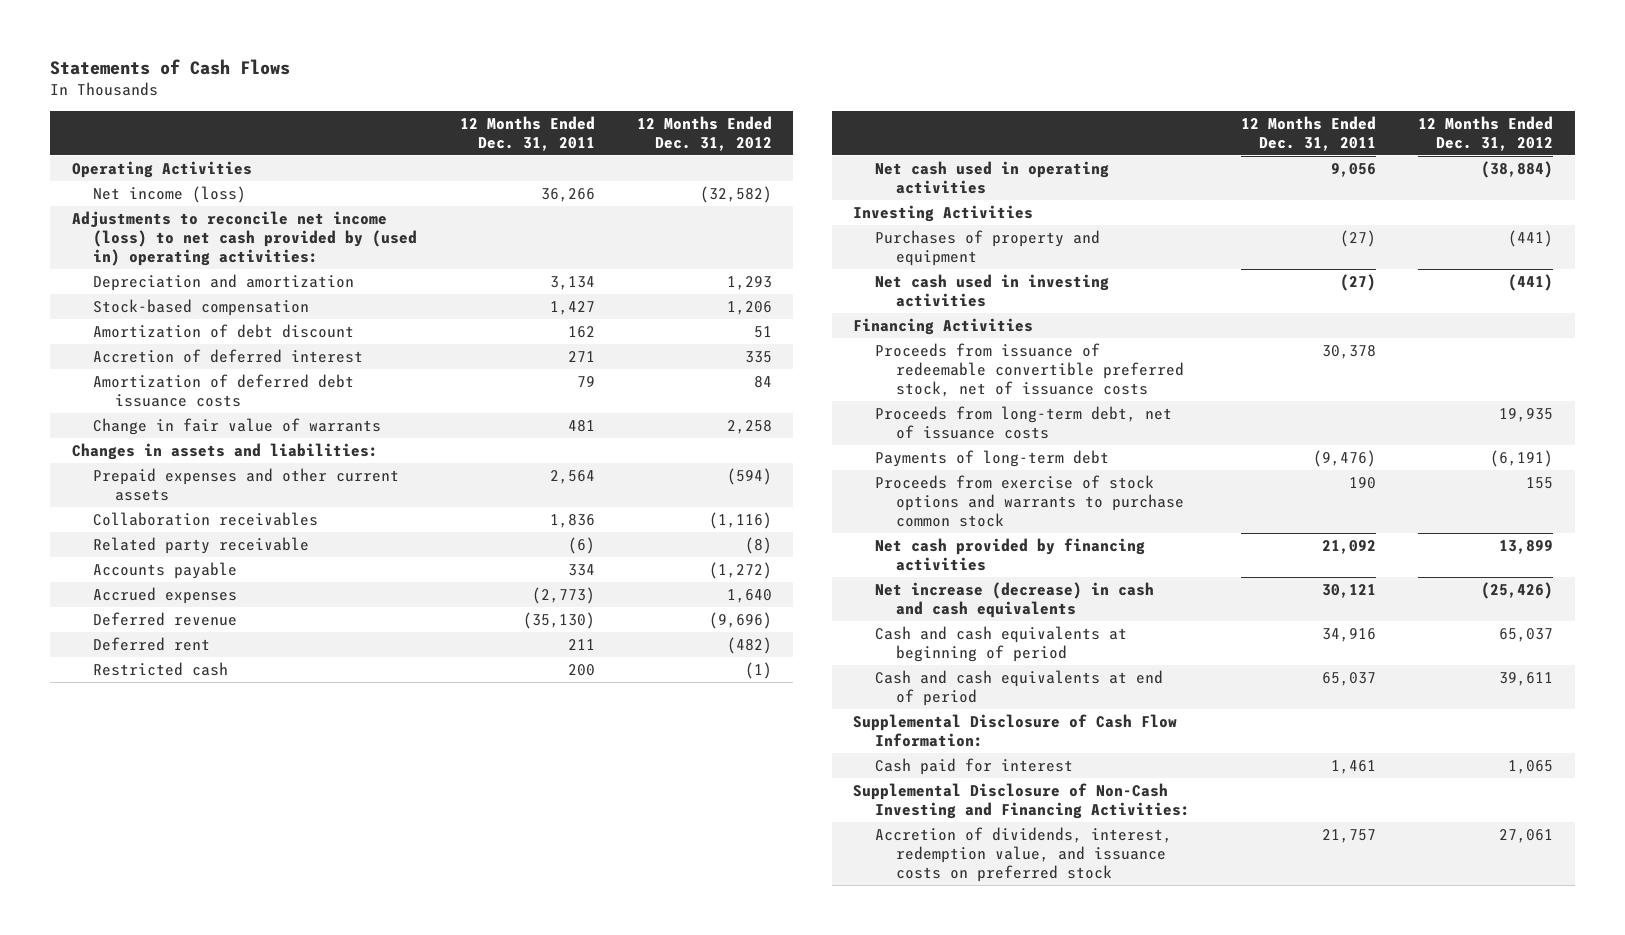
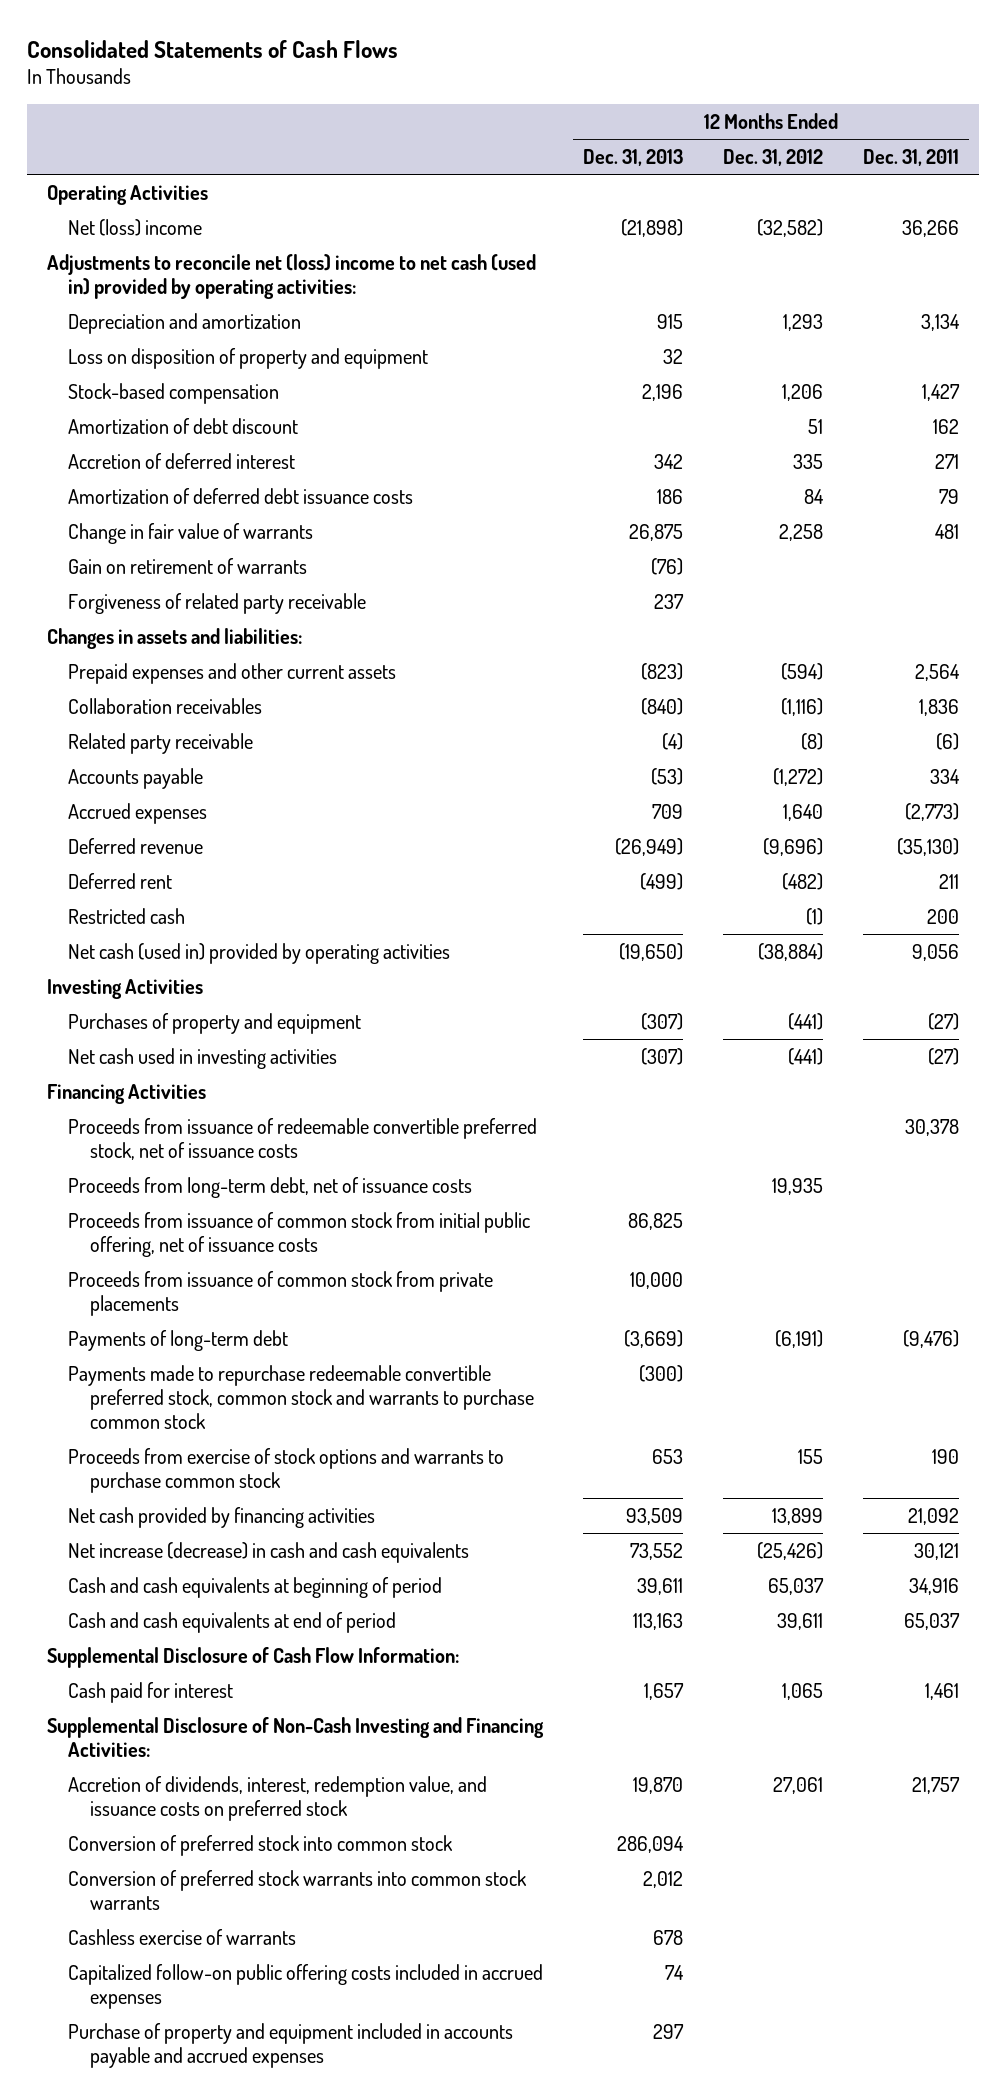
- Statements of Cash Flows
+ Consolidated Statements of Cash Flows
- | 12 Months Ended Dec. 31, 2011 | 12 Months Ended Dec. 31, 2012
+ | 12 Months Ended Dec. 31, 2013 | 12 Months Ended Dec. 31, 2012 | 12 Months Ended Dec. 31, 2011
- Net income (loss) | 36,266 | (32,582)
- Adjustments to reconcile net income (loss) to net cash provided by (used in) operating activities:
+ Net (loss) income | (21,898) | (32,582) | 36,266
+ Adjustments to reconcile net (loss) income to net cash (used in) provided by operating activities:
+ Loss on disposition of property and equipment | 32 | |
+ Gain on retirement of warrants | (76) | |
+ Forgiveness of related party receivable | 237 | |
- Net cash used in operating activities | 9,056 | (38,884)
+ Net cash (used in) provided by operating activities | (19,650) | (38,884) | 9,056
+ Proceeds from issuance of common stock from initial public offering, net of issuance costs | 86,825 | |
+ Proceeds from issuance of common stock from private placements | 10,000 | |
+ Payments made to repurchase redeemable convertible preferred stock, common stock and warrants to purchase common stock | (300) | |
+ Conversion of preferred stock into common stock | 286,094 | |
+ Conversion of preferred stock warrants into common stock warrants | 2,012 | |
+ Cashless exercise of warrants | 678 | |
+ Capitalized follow-on public offering costs included in accrued expenses | 74 | |
+ Purchase of property and equipment included in accounts payable and accrued expenses | 297 | |

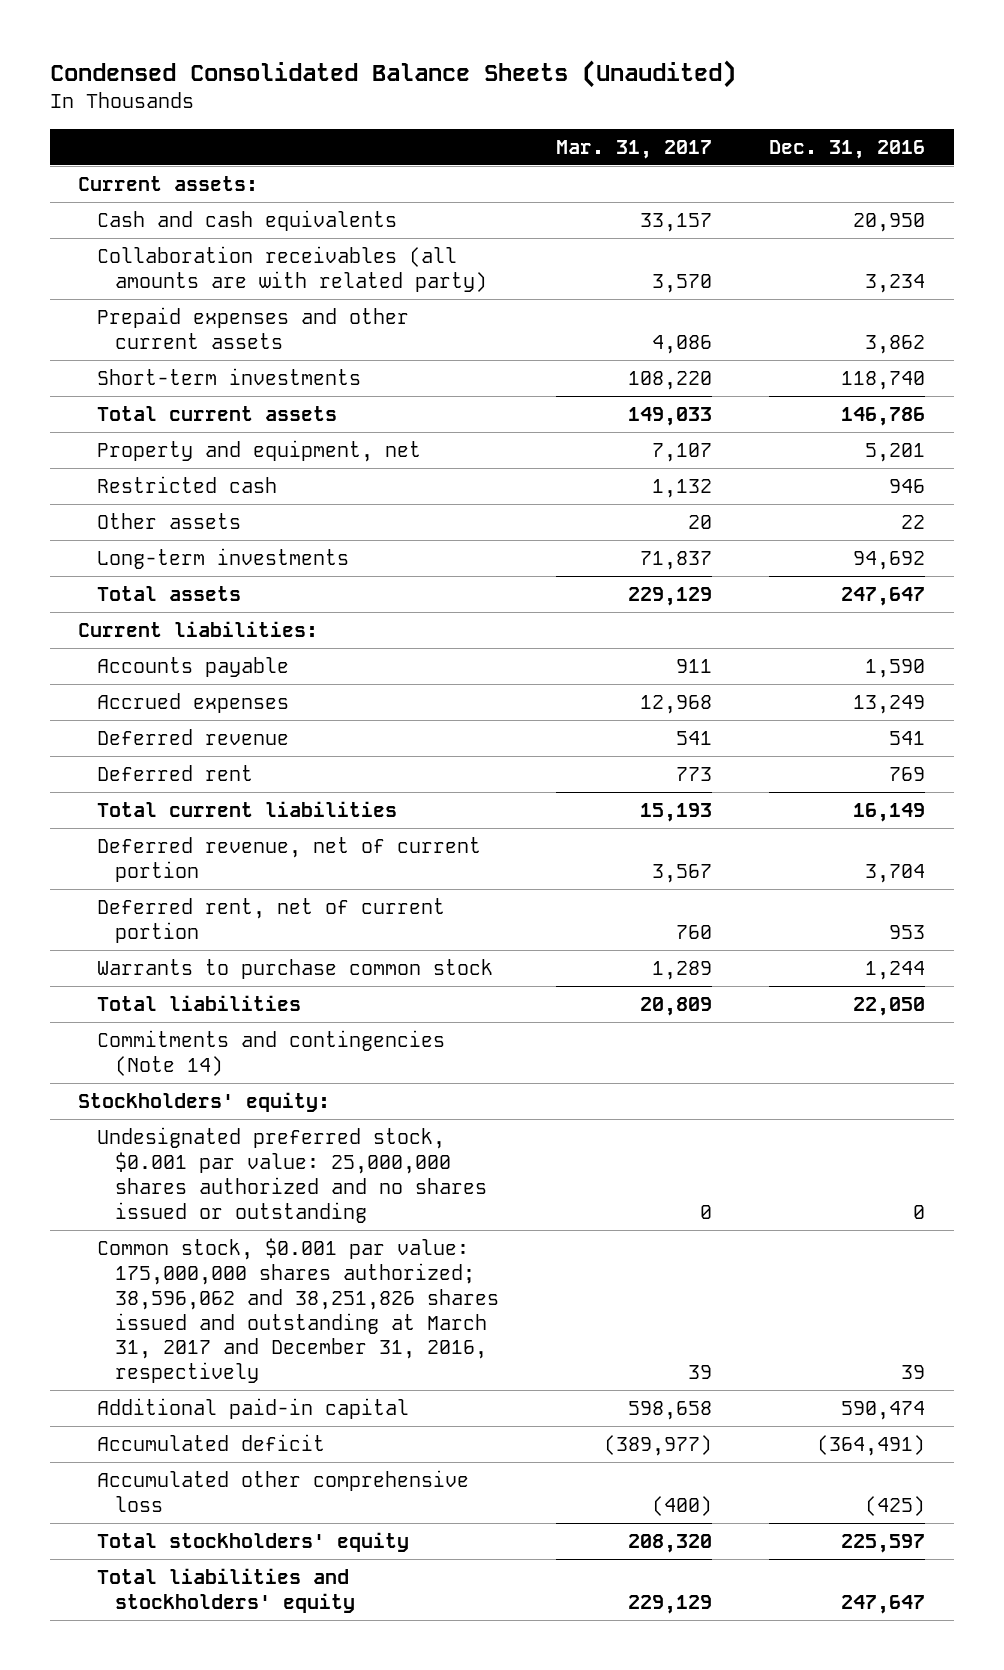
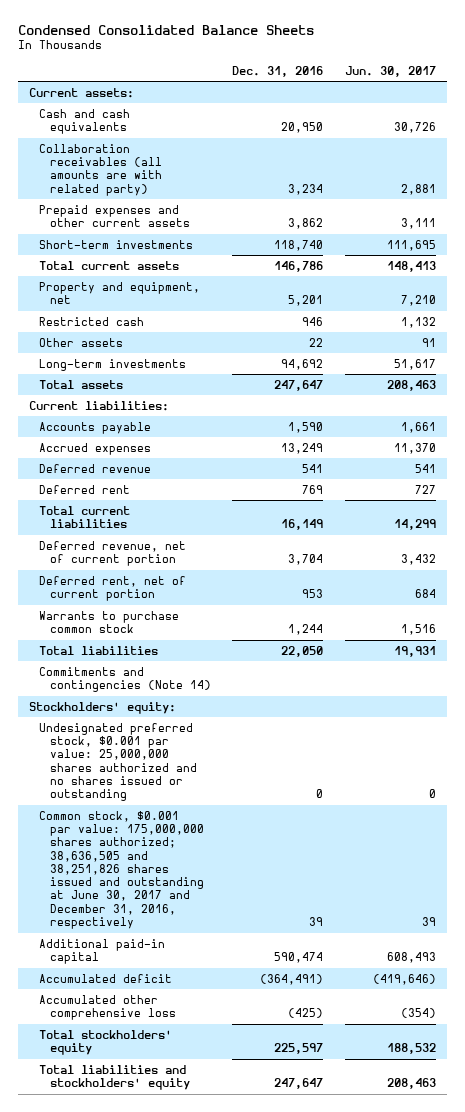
- Condensed Consolidated Balance Sheets (Unaudited)
+ Condensed Consolidated Balance Sheets
- | Mar. 31, 2017 | Dec. 31, 2016
+ | Dec. 31, 2016 | Jun. 30, 2017
- Common stock, $0.001 par value: 175,000,000 shares authorized; 38,596,062 and 38,251,826 shares issued and outstanding at March 31, 2017 and December 31, 2016, respectively | 39 | 39
+ Common stock, $0.001 par value: 175,000,000 shares authorized; 38,636,505 and 38,251,826 shares issued and outstanding at June 30, 2017 and December 31, 2016, respectively | 39 | 39

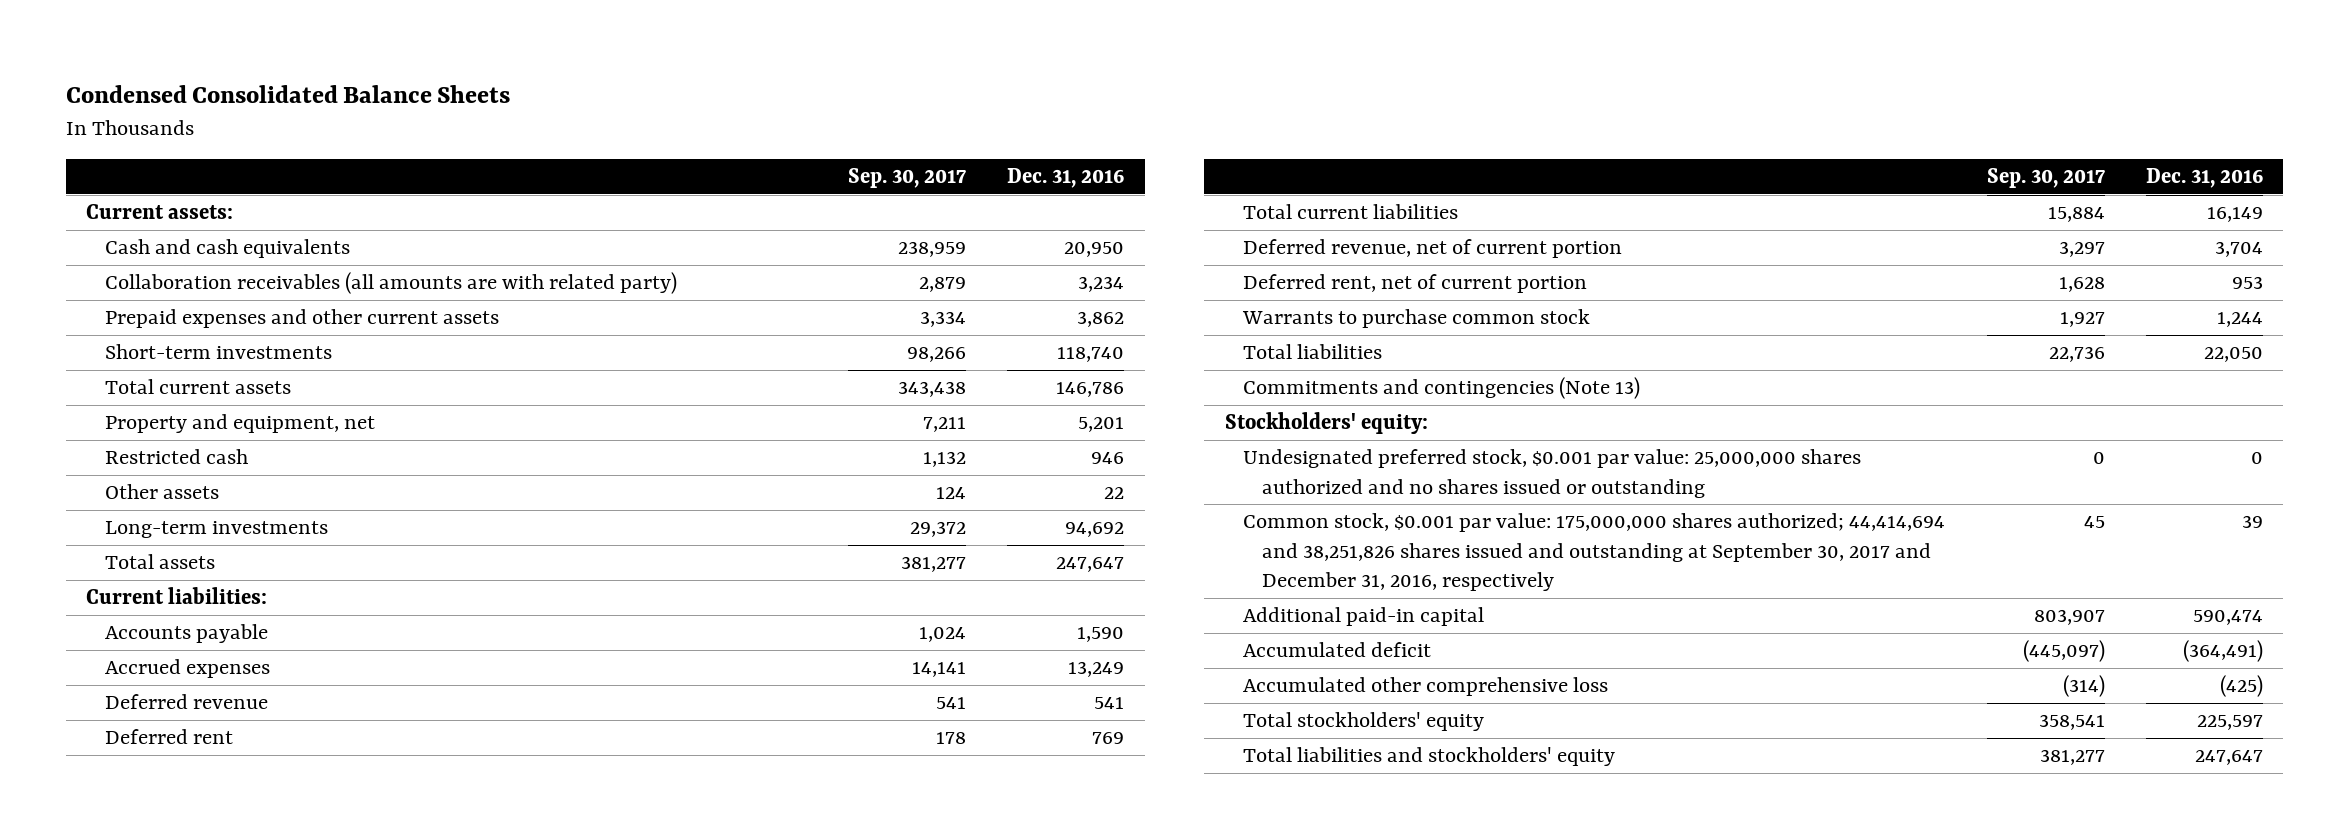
- | Dec. 31, 2016 | Jun. 30, 2017
+ | Sep. 30, 2017 | Dec. 31, 2016
- Commitments and contingencies (Note 14)
+ Commitments and contingencies (Note 13)
- Common stock, $0.001 par value: 175,000,000 shares authorized; 38,636,505 and 38,251,826 shares issued and outstanding at June 30, 2017 and December 31, 2016, respectively | 39 | 39
+ Common stock, $0.001 par value: 175,000,000 shares authorized; 44,414,694 and 38,251,826 shares issued and outstanding at September 30, 2017 and December 31, 2016, respectively | 45 | 39

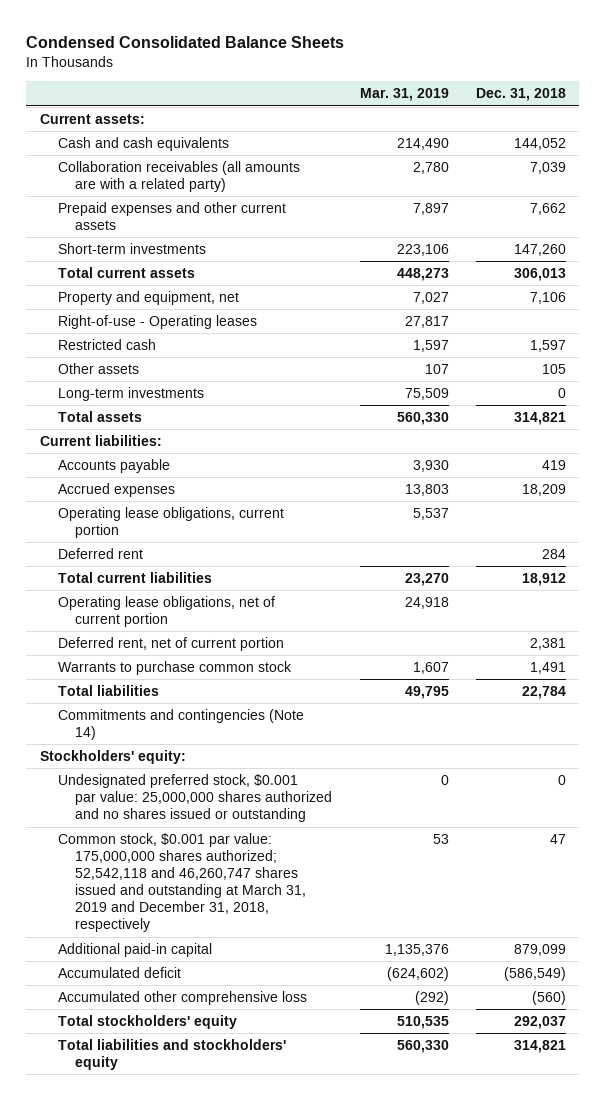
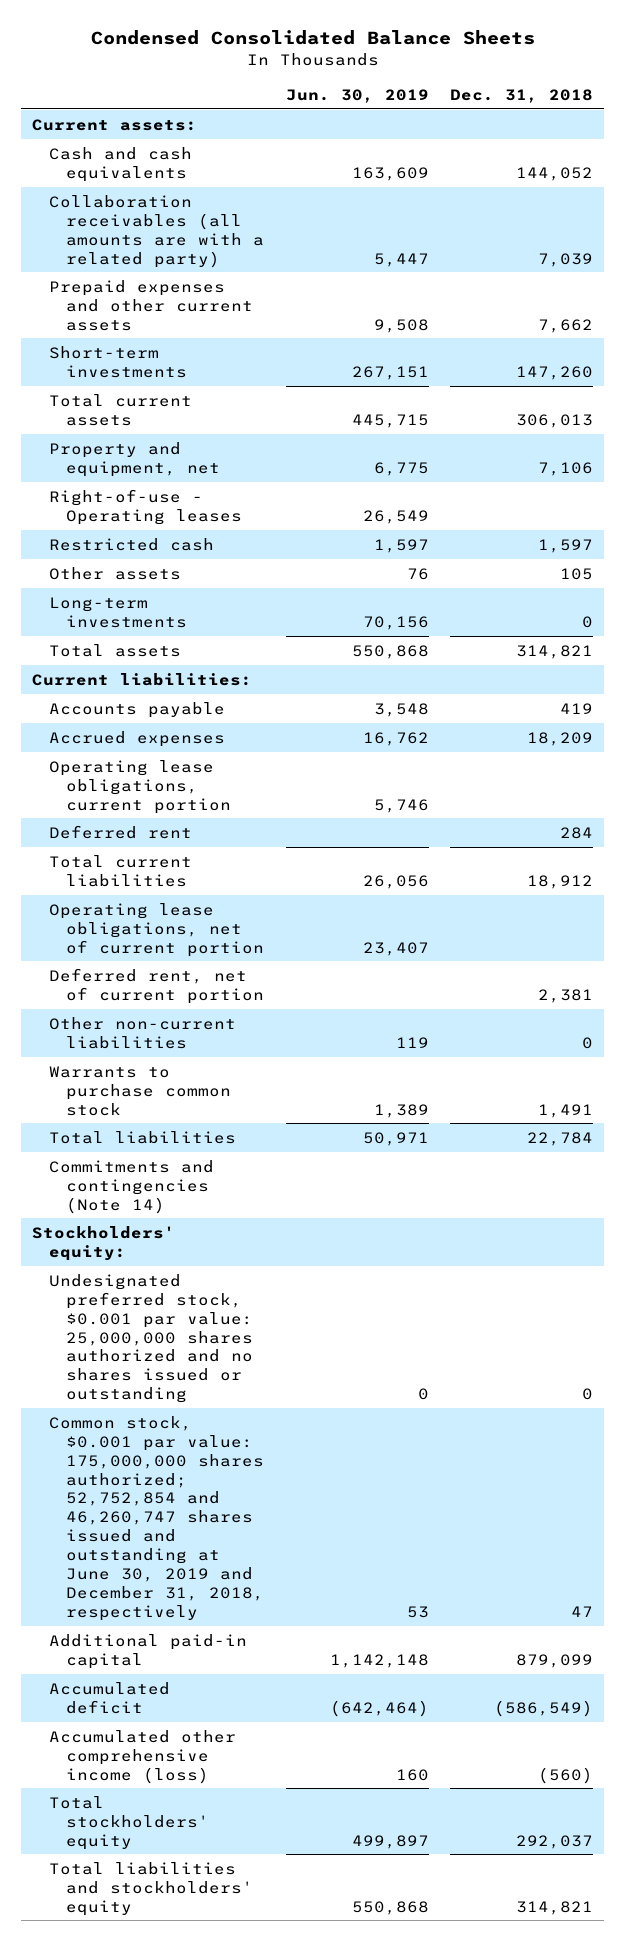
- | Mar. 31, 2019 | Dec. 31, 2018
+ | Jun. 30, 2019 | Dec. 31, 2018
+ Other non-current liabilities | 119 | 0
- Common stock, $0.001 par value: 175,000,000 shares authorized; 52,542,118 and 46,260,747 shares issued and outstanding at March 31, 2019 and December 31, 2018, respectively | 53 | 47
+ Common stock, $0.001 par value: 175,000,000 shares authorized; 52,752,854 and 46,260,747 shares issued and outstanding at June 30, 2019 and December 31, 2018, respectively | 53 | 47
- Accumulated other comprehensive loss | (292) | (560)
+ Accumulated other comprehensive income (loss) | 160 | (560)

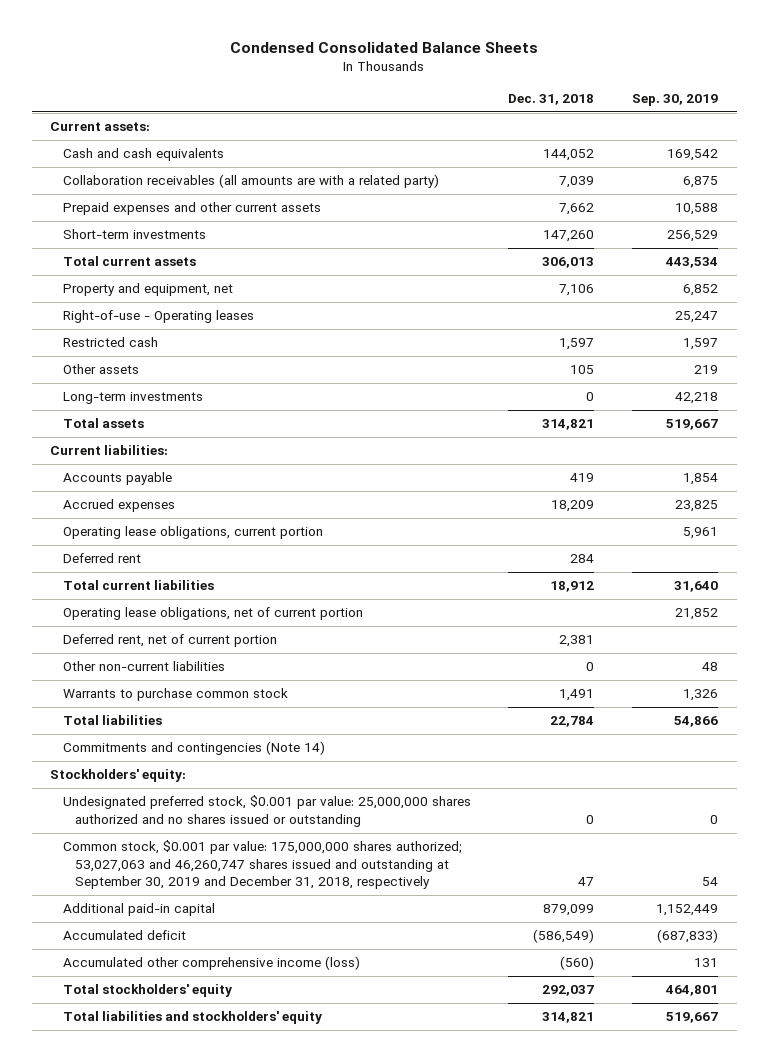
- | Jun. 30, 2019 | Dec. 31, 2018
+ | Dec. 31, 2018 | Sep. 30, 2019
- Common stock, $0.001 par value: 175,000,000 shares authorized; 52,752,854 and 46,260,747 shares issued and outstanding at June 30, 2019 and December 31, 2018, respectively | 53 | 47
+ Common stock, $0.001 par value: 175,000,000 shares authorized; 53,027,063 and 46,260,747 shares issued and outstanding at September 30, 2019 and December 31, 2018, respectively | 47 | 54

